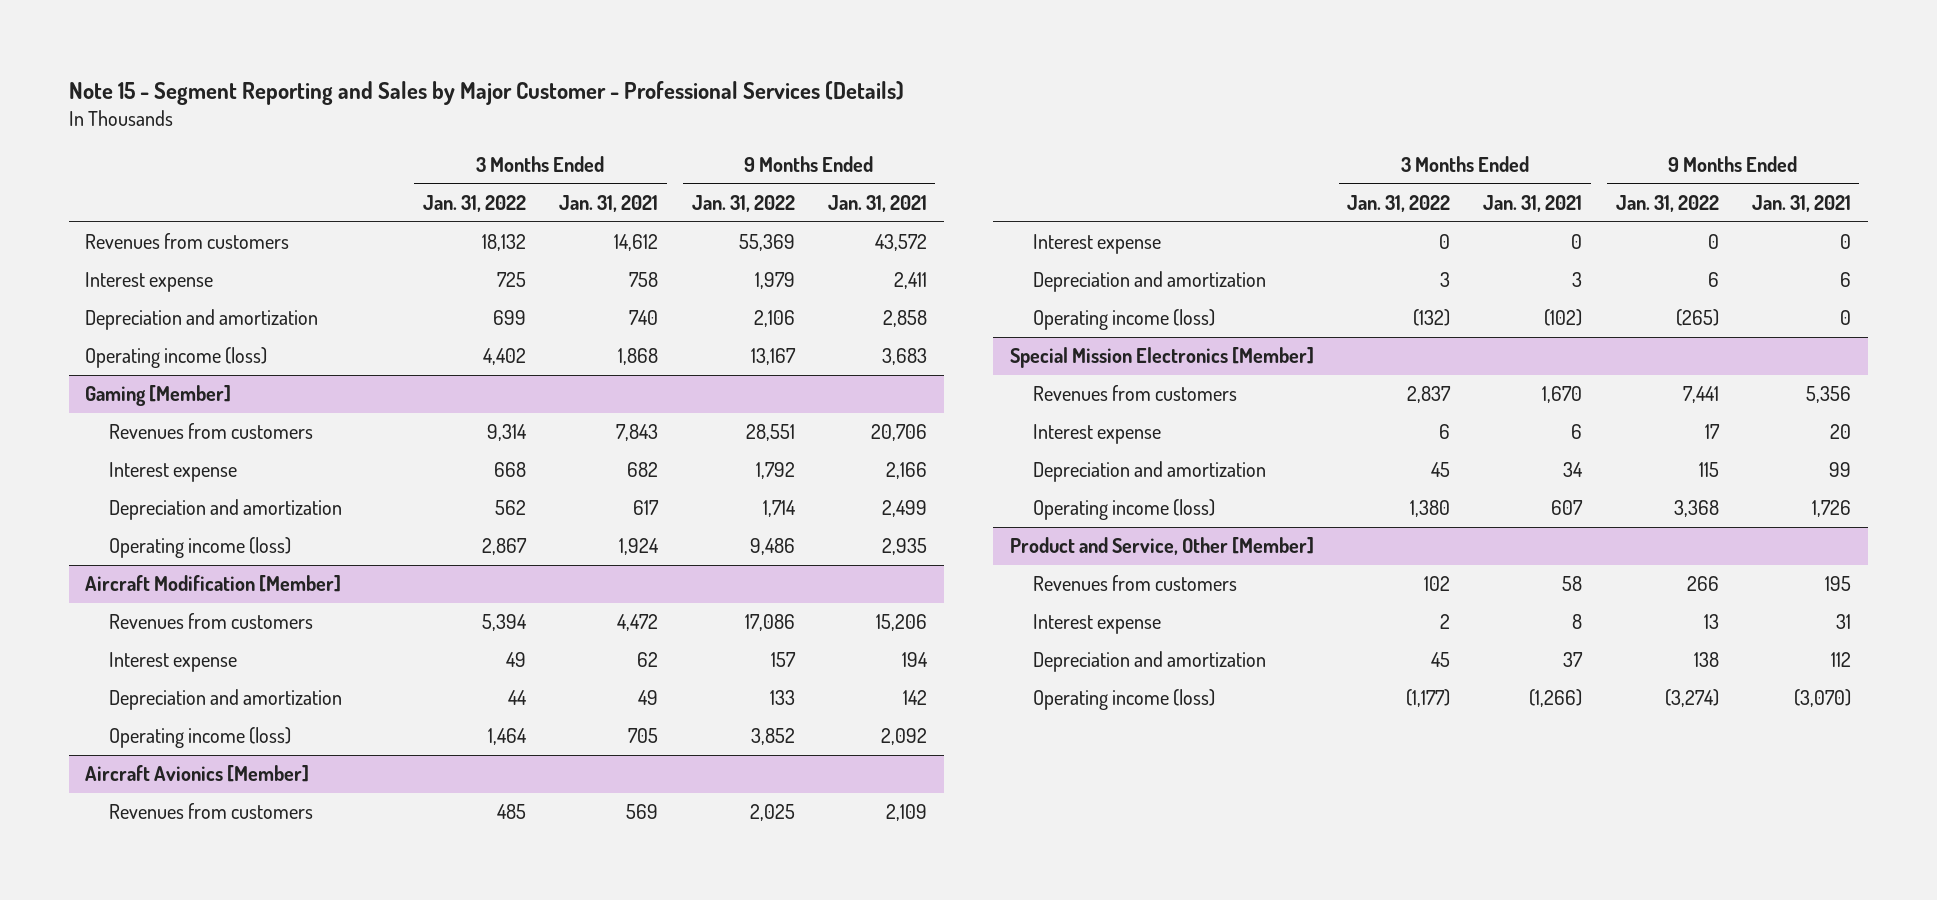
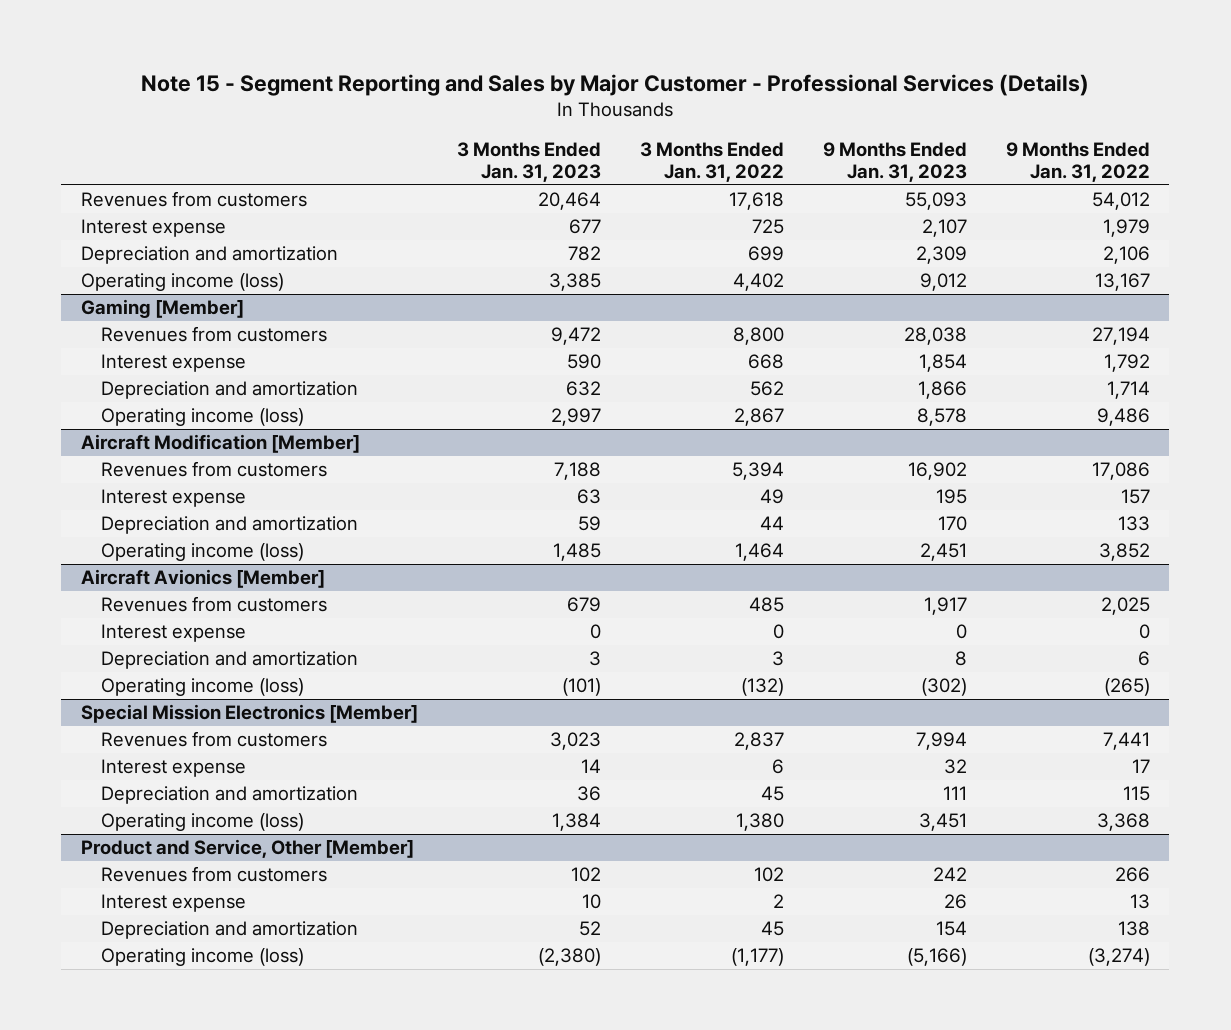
- | 3 Months Ended Jan. 31, 2022 | 3 Months Ended Jan. 31, 2021 | 9 Months Ended Jan. 31, 2022 | 9 Months Ended Jan. 31, 2021
+ | 3 Months Ended Jan. 31, 2023 | 3 Months Ended Jan. 31, 2022 | 9 Months Ended Jan. 31, 2023 | 9 Months Ended Jan. 31, 2022
- Revenues from customers | 18,132 | 14,612 | 55,369 | 43,572
+ Revenues from customers | 20,464 | 17,618 | 55,093 | 54,012
@ Gaming [Member]
- Revenues from customers | 9,314 | 7,843 | 28,551 | 20,706
+ Revenues from customers | 9,472 | 8,800 | 28,038 | 27,194

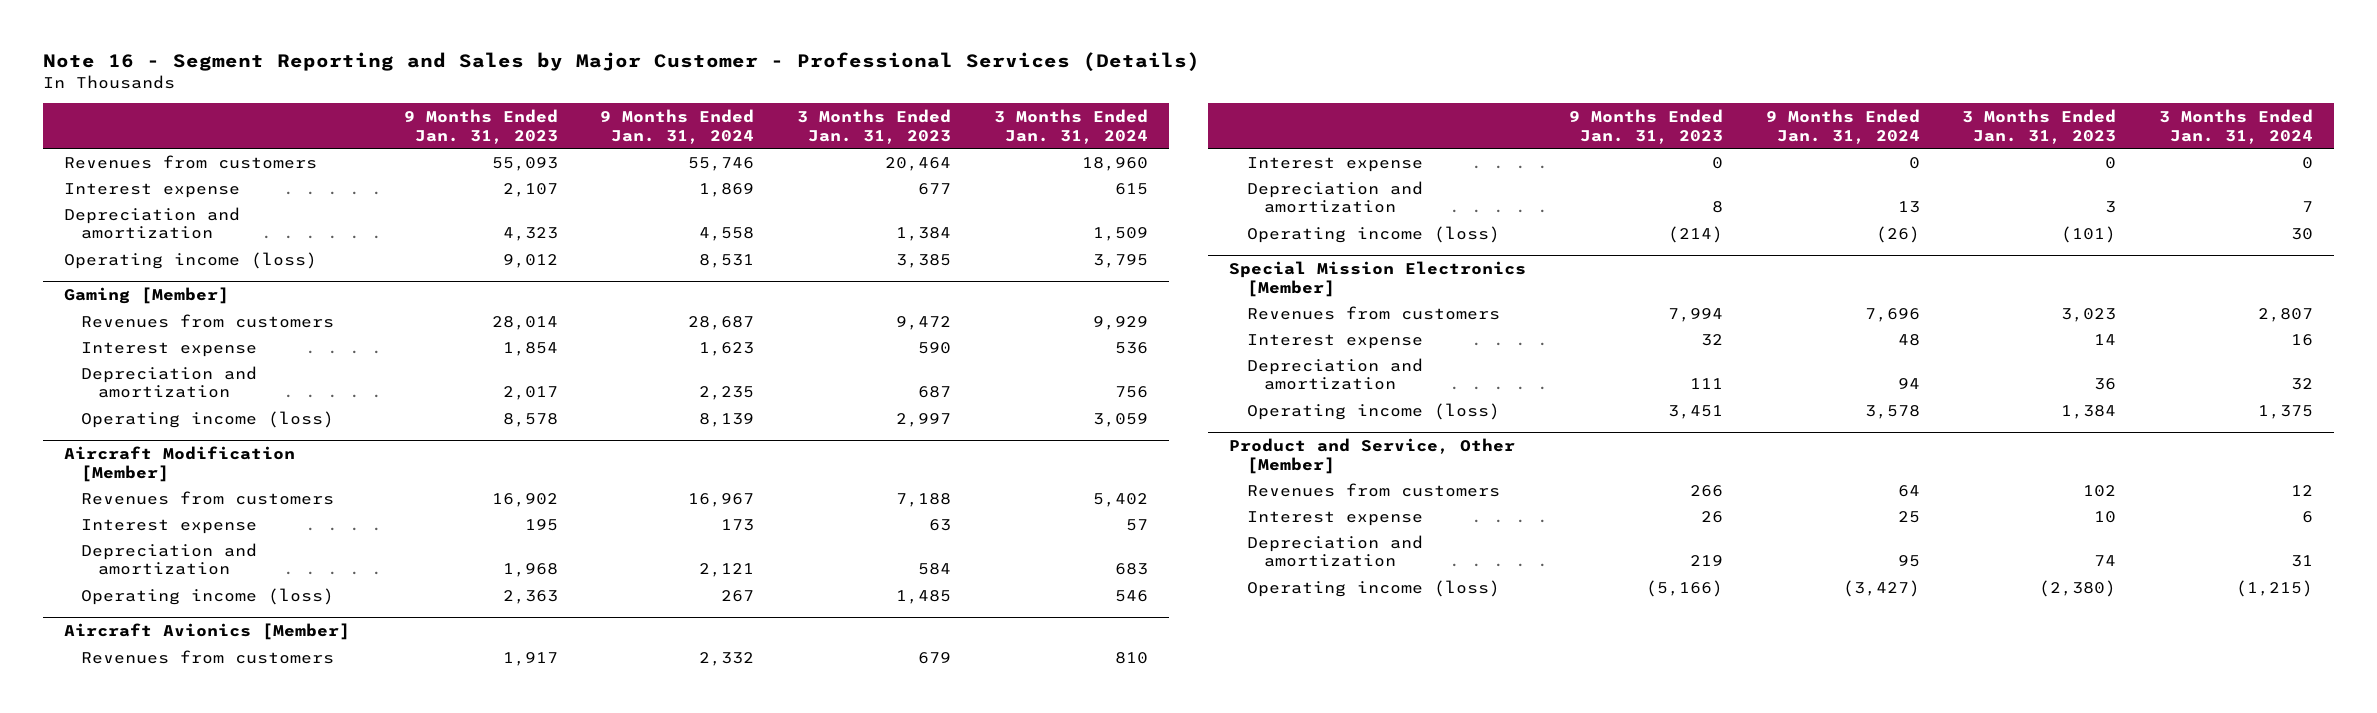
- Note 15 - Segment Reporting and Sales by Major Customer - Professional Services (Details)
+ Note 16 - Segment Reporting and Sales by Major Customer - Professional Services (Details)
- | 3 Months Ended Jan. 31, 2023 | 3 Months Ended Jan. 31, 2022 | 9 Months Ended Jan. 31, 2023 | 9 Months Ended Jan. 31, 2022
+ | 9 Months Ended Jan. 31, 2023 | 9 Months Ended Jan. 31, 2024 | 3 Months Ended Jan. 31, 2023 | 3 Months Ended Jan. 31, 2024
- Depreciation and amortization | 782 | 699 | 2,309 | 2,106
+ Depreciation and amortization | 4,323 | 4,558 | 1,384 | 1,509
@ Gaming [Member]
- Revenues from customers | 9,472 | 8,800 | 28,038 | 27,194
+ Revenues from customers | 28,014 | 28,687 | 9,472 | 9,929
- Depreciation and amortization | 632 | 562 | 1,866 | 1,714
+ Depreciation and amortization | 2,017 | 2,235 | 687 | 756
@ Aircraft Modification [Member]
- Depreciation and amortization | 59 | 44 | 170 | 133
- Operating income (loss) | 1,485 | 1,464 | 2,451 | 3,852
+ Depreciation and amortization | 1,968 | 2,121 | 584 | 683
+ Operating income (loss) | 2,363 | 267 | 1,485 | 546
@ Aircraft Avionics [Member]
- Operating income (loss) | (101) | (132) | (302) | (265)
+ Operating income (loss) | (214) | (26) | (101) | 30
@ Product and Service, Other [Member]
- Revenues from customers | 102 | 102 | 242 | 266
+ Revenues from customers | 266 | 64 | 102 | 12
- Depreciation and amortization | 52 | 45 | 154 | 138
+ Depreciation and amortization | 219 | 95 | 74 | 31

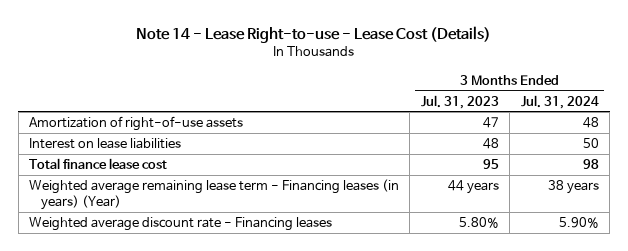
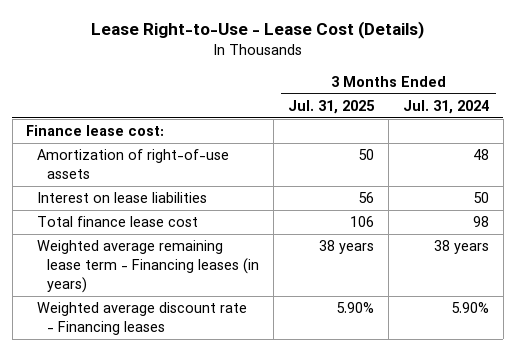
- Note 14 - Lease Right-to-use - Lease Cost (Details)
+ Lease Right-to-Use - Lease Cost (Details)
- | 3 Months Ended Jul. 31, 2023 | 3 Months Ended Jul. 31, 2024
+ | 3 Months Ended Jul. 31, 2025 | 3 Months Ended Jul. 31, 2024
+ Finance lease cost:
- Weighted average remaining lease term - Financing leases (in years) (Year) | 44 years | 38 years
+ Weighted average remaining lease term - Financing leases (in years) | 38 years | 38 years

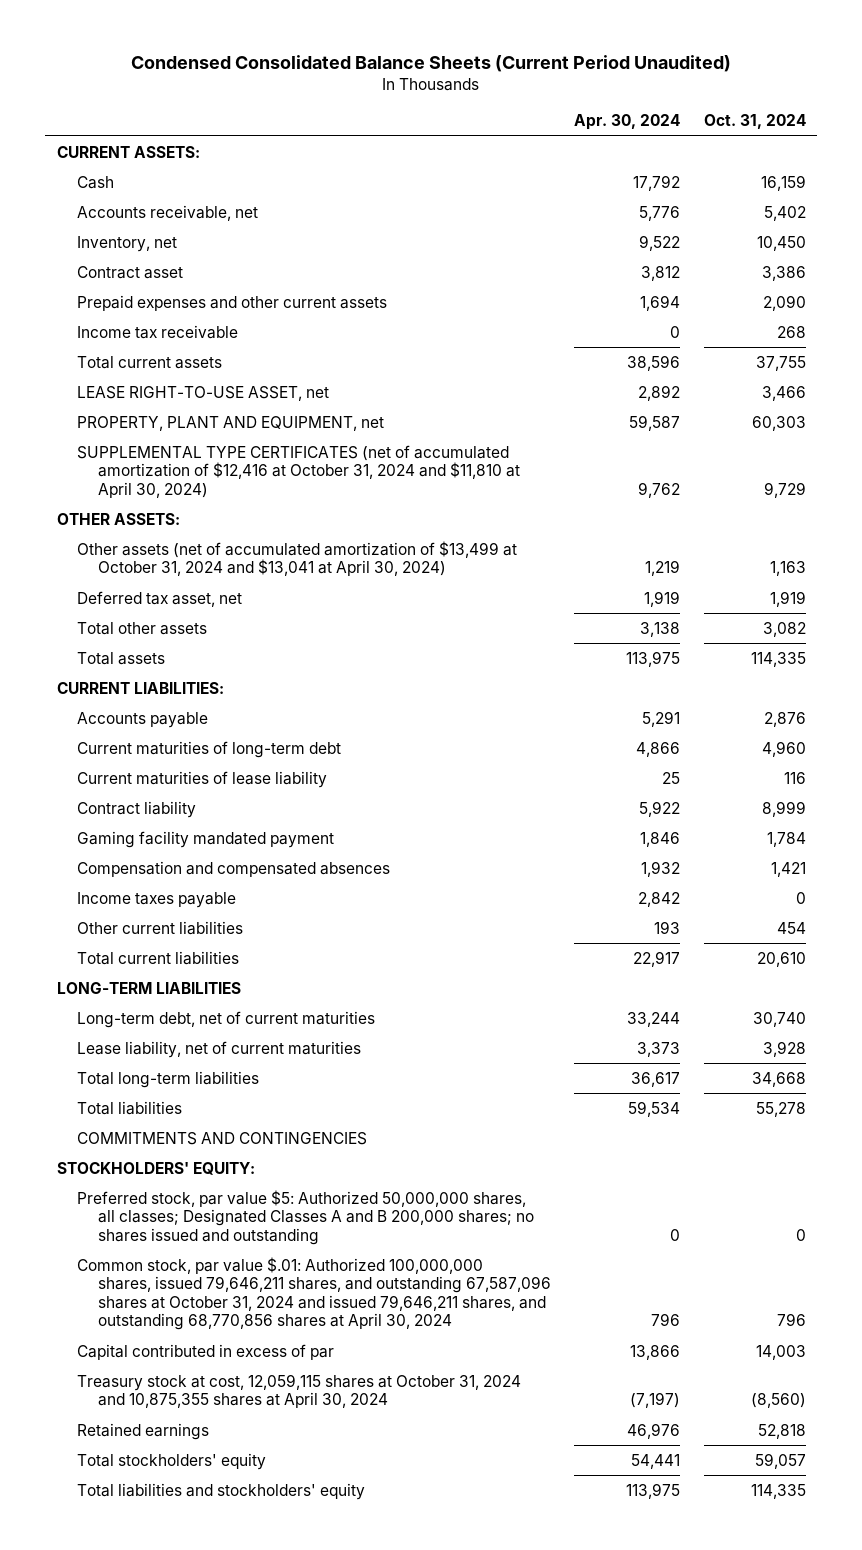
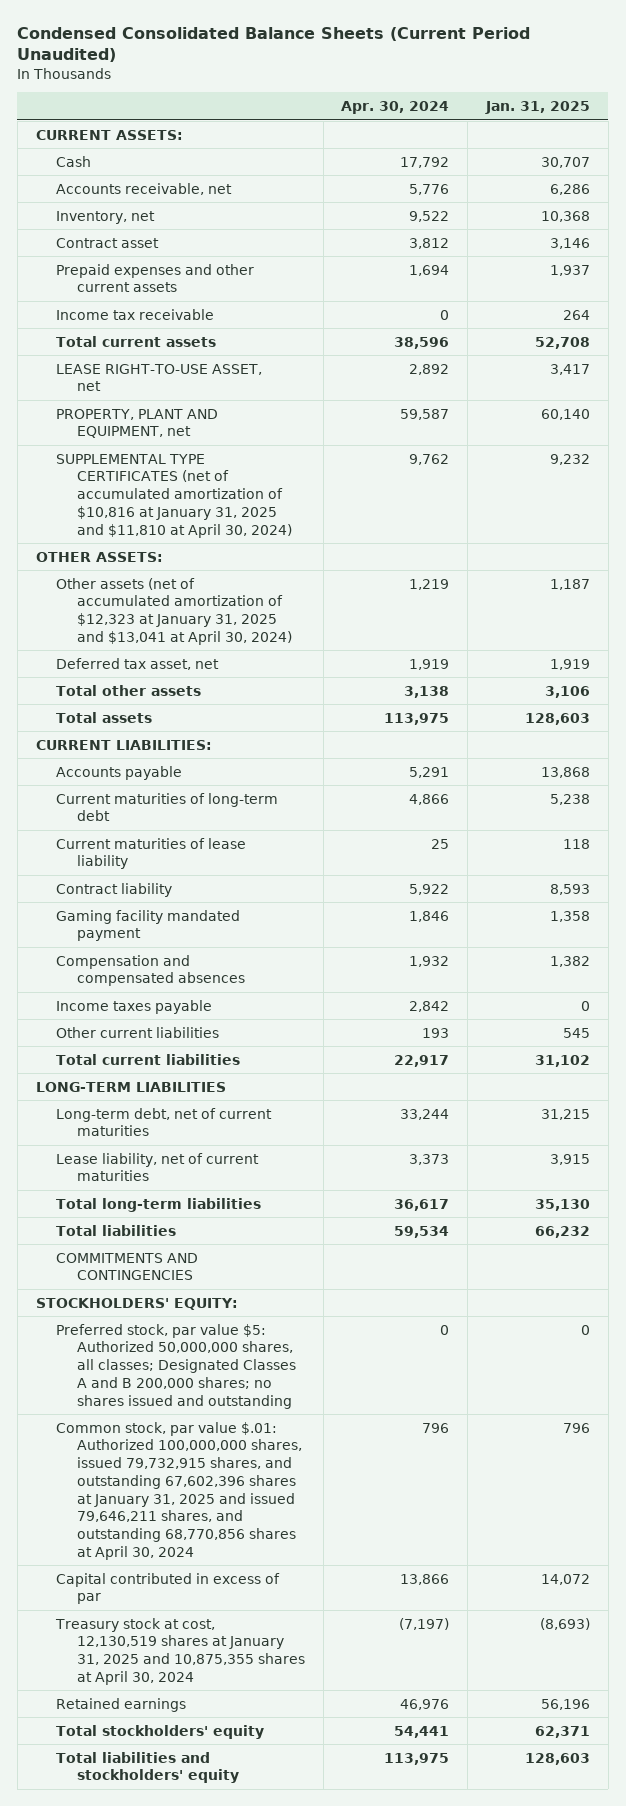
- | Apr. 30, 2024 | Oct. 31, 2024
+ | Apr. 30, 2024 | Jan. 31, 2025
- SUPPLEMENTAL TYPE CERTIFICATES (net of accumulated amortization of $12,416 at October 31, 2024 and $11,810 at April 30, 2024) | 9,762 | 9,729
+ SUPPLEMENTAL TYPE CERTIFICATES (net of accumulated amortization of $10,816 at January 31, 2025 and $11,810 at April 30, 2024) | 9,762 | 9,232
- Other assets (net of accumulated amortization of $13,499 at October 31, 2024 and $13,041 at April 30, 2024) | 1,219 | 1,163
+ Other assets (net of accumulated amortization of $12,323 at January 31, 2025 and $13,041 at April 30, 2024) | 1,219 | 1,187
- Common stock, par value $.01: Authorized 100,000,000 shares, issued 79,646,211 shares, and outstanding 67,587,096 shares at October 31, 2024 and issued 79,646,211 shares, and outstanding 68,770,856 shares at April 30, 2024 | 796 | 796
+ Common stock, par value $.01: Authorized 100,000,000 shares, issued 79,732,915 shares, and outstanding 67,602,396 shares at January 31, 2025 and issued 79,646,211 shares, and outstanding 68,770,856 shares at April 30, 2024 | 796 | 796
- Treasury stock at cost, 12,059,115 shares at October 31, 2024 and 10,875,355 shares at April 30, 2024 | (7,197) | (8,560)
+ Treasury stock at cost, 12,130,519 shares at January 31, 2025 and 10,875,355 shares at April 30, 2024 | (7,197) | (8,693)

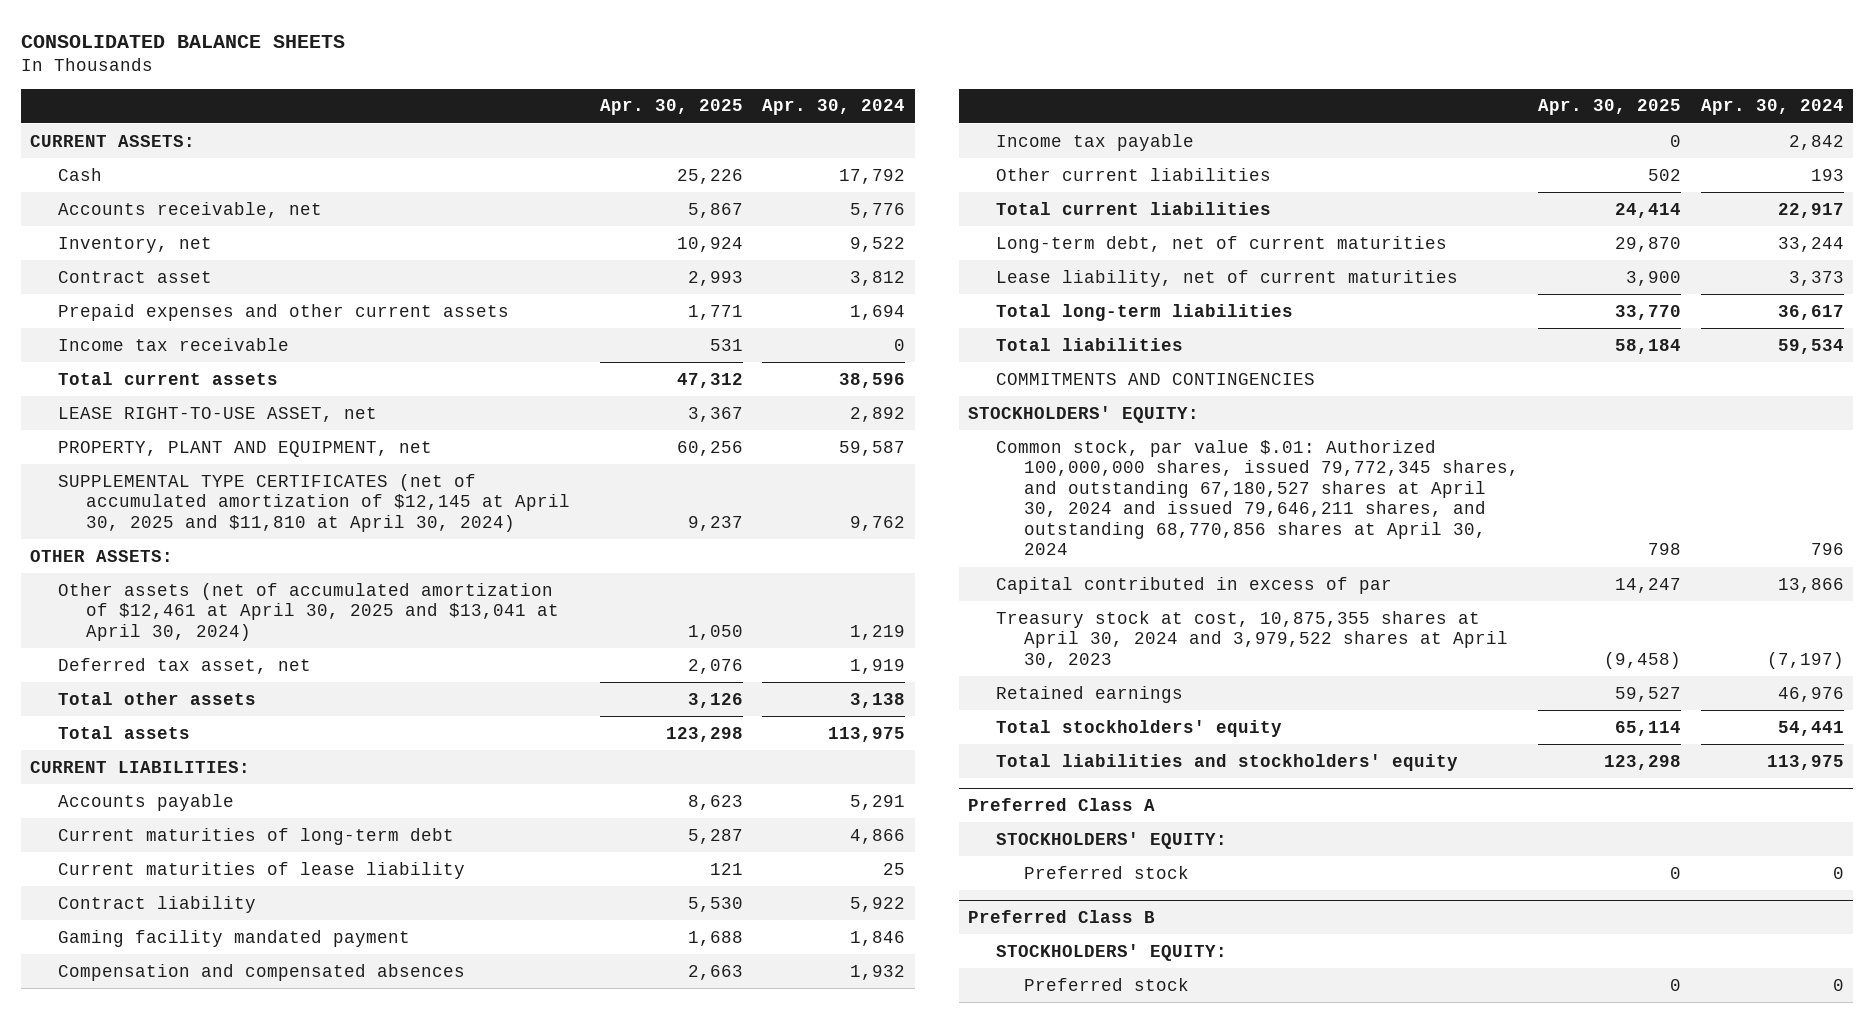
- Condensed Consolidated Balance Sheets (Current Period Unaudited)
+ CONSOLIDATED BALANCE SHEETS
- | Apr. 30, 2024 | Jan. 31, 2025
+ | Apr. 30, 2025 | Apr. 30, 2024
- SUPPLEMENTAL TYPE CERTIFICATES (net of accumulated amortization of $10,816 at January 31, 2025 and $11,810 at April 30, 2024) | 9,762 | 9,232
+ SUPPLEMENTAL TYPE CERTIFICATES (net of accumulated amortization of $12,145 at April 30, 2025 and $11,810 at April 30, 2024) | 9,237 | 9,762
- Other assets (net of accumulated amortization of $12,323 at January 31, 2025 and $13,041 at April 30, 2024) | 1,219 | 1,187
+ Other assets (net of accumulated amortization of $12,461 at April 30, 2025 and $13,041 at April 30, 2024) | 1,050 | 1,219
- Income taxes payable | 2,842 | 0
+ Income tax payable | 0 | 2,842
- LONG-TERM LIABILITIES
- Preferred stock, par value $5: Authorized 50,000,000 shares, all classes; Designated Classes A and B 200,000 shares; no shares issued and outstanding | 0 | 0
- Common stock, par value $.01: Authorized 100,000,000 shares, issued 79,732,915 shares, and outstanding 67,602,396 shares at January 31, 2025 and issued 79,646,211 shares, and outstanding 68,770,856 shares at April 30, 2024 | 796 | 796
+ Common stock, par value $.01: Authorized 100,000,000 shares, issued 79,772,345 shares, and outstanding 67,180,527 shares at April 30, 2024 and issued 79,646,211 shares, and outstanding 68,770,856 shares at April 30, 2024 | 798 | 796
- Treasury stock at cost, 12,130,519 shares at January 31, 2025 and 10,875,355 shares at April 30, 2024 | (7,197) | (8,693)
+ Treasury stock at cost, 10,875,355 shares at April 30, 2024 and 3,979,522 shares at April 30, 2023 | (9,458) | (7,197)
+ Preferred Class A
+ STOCKHOLDERS' EQUITY:
+ Preferred stock | 0 | 0
+ Preferred Class B
+ STOCKHOLDERS' EQUITY:
+ Preferred stock | 0 | 0

